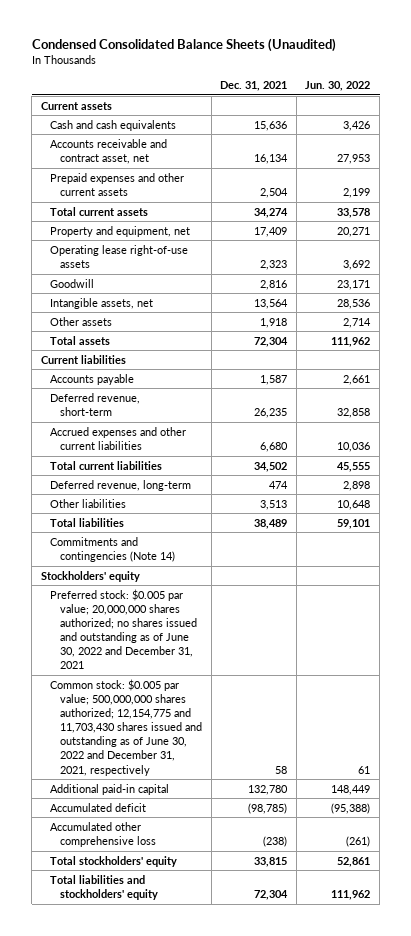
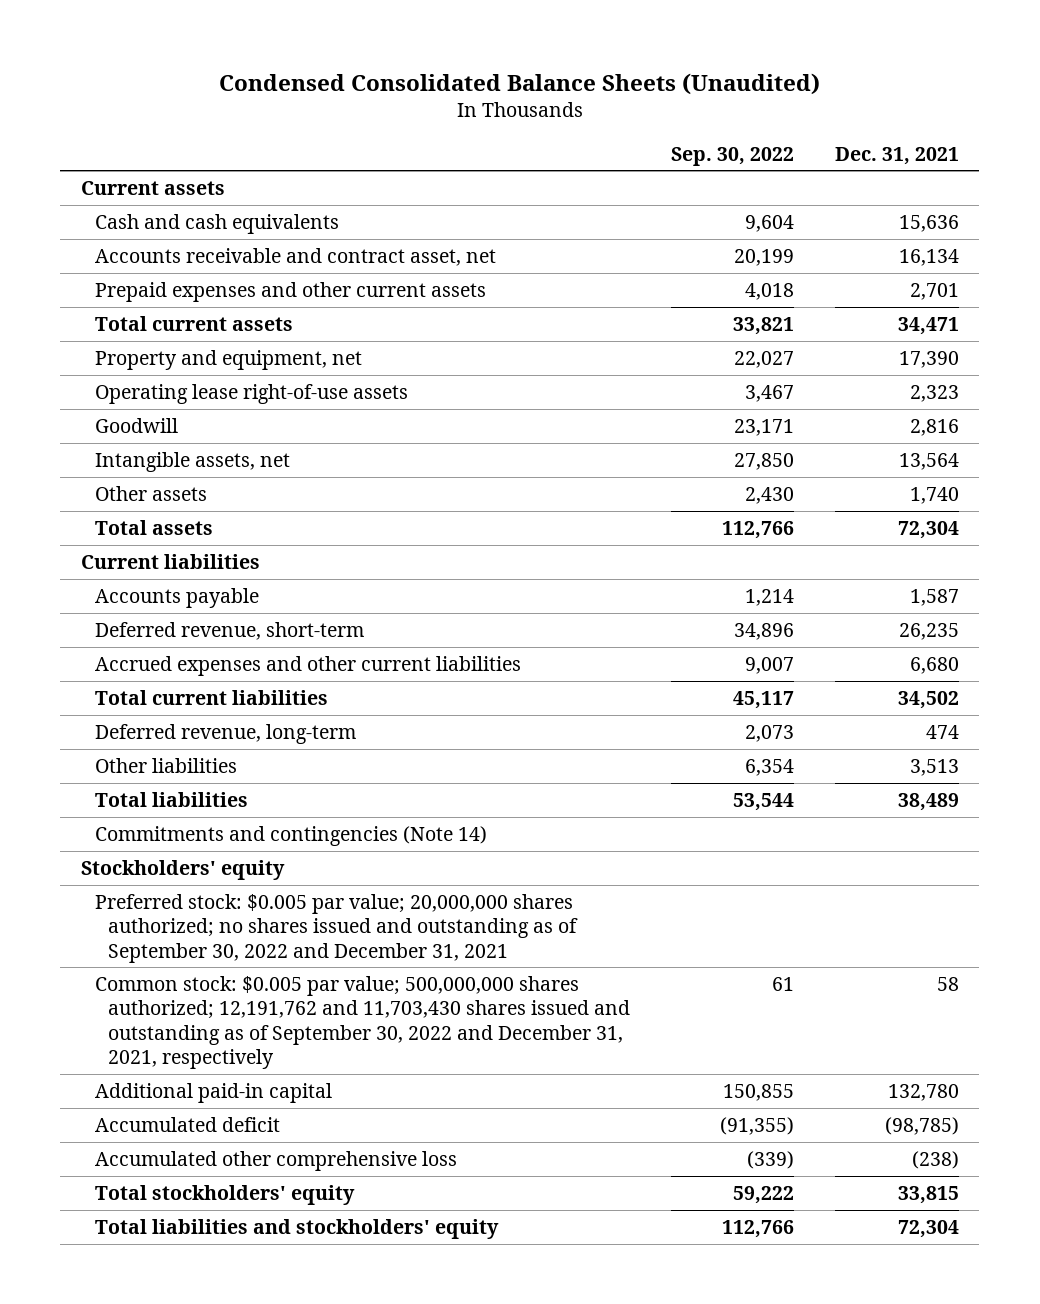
- | Dec. 31, 2021 | Jun. 30, 2022
+ | Sep. 30, 2022 | Dec. 31, 2021
- Prepaid expenses and other current assets | 2,504 | 2,199
- Total current assets | 34,274 | 33,578
- Property and equipment, net | 17,409 | 20,271
+ Prepaid expenses and other current assets | 4,018 | 2,701
+ Total current assets | 33,821 | 34,471
+ Property and equipment, net | 22,027 | 17,390
- Other assets | 1,918 | 2,714
+ Other assets | 2,430 | 1,740
- Preferred stock: $0.005 par value; 20,000,000 shares authorized; no shares issued and outstanding as of June 30, 2022 and December 31, 2021
- Common stock: $0.005 par value; 500,000,000 shares authorized; 12,154,775 and 11,703,430 shares issued and outstanding as of June 30, 2022 and December 31, 2021, respectively | 58 | 61
+ Preferred stock: $0.005 par value; 20,000,000 shares authorized; no shares issued and outstanding as of September 30, 2022 and December 31, 2021
+ Common stock: $0.005 par value; 500,000,000 shares authorized; 12,191,762 and 11,703,430 shares issued and outstanding as of September 30, 2022 and December 31, 2021, respectively | 61 | 58

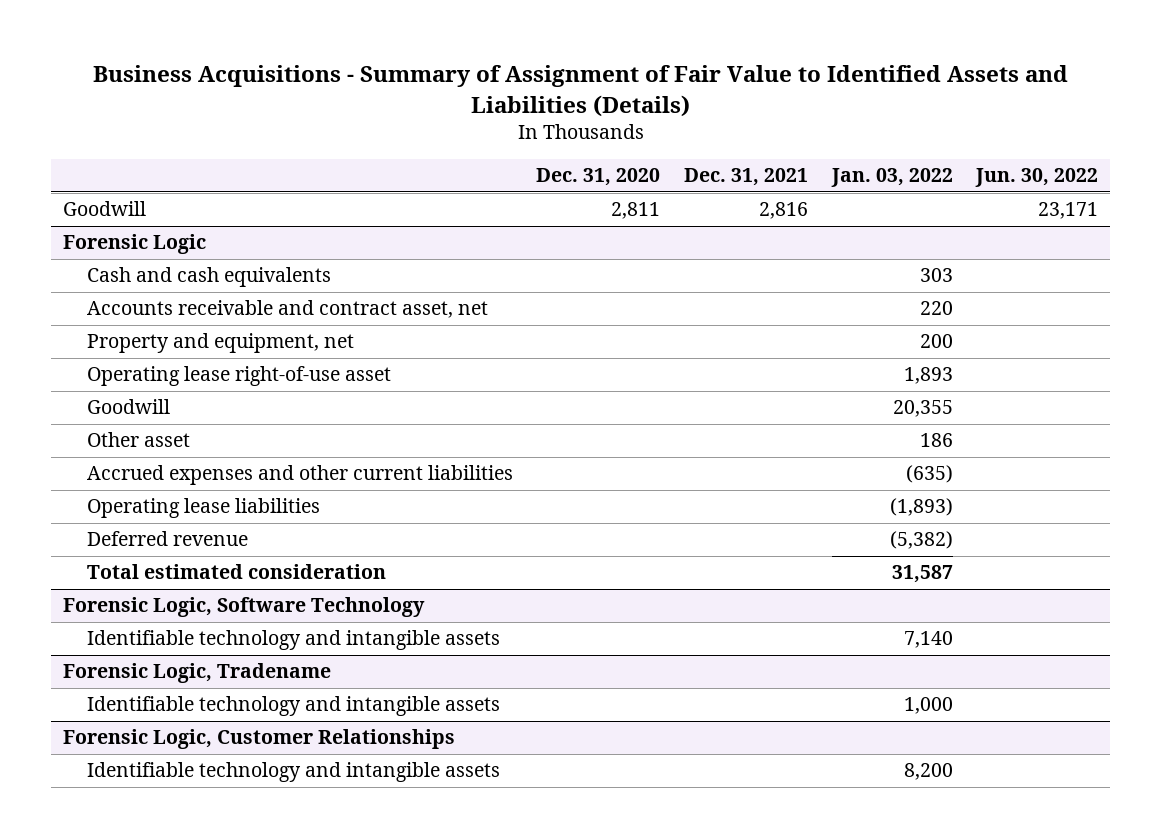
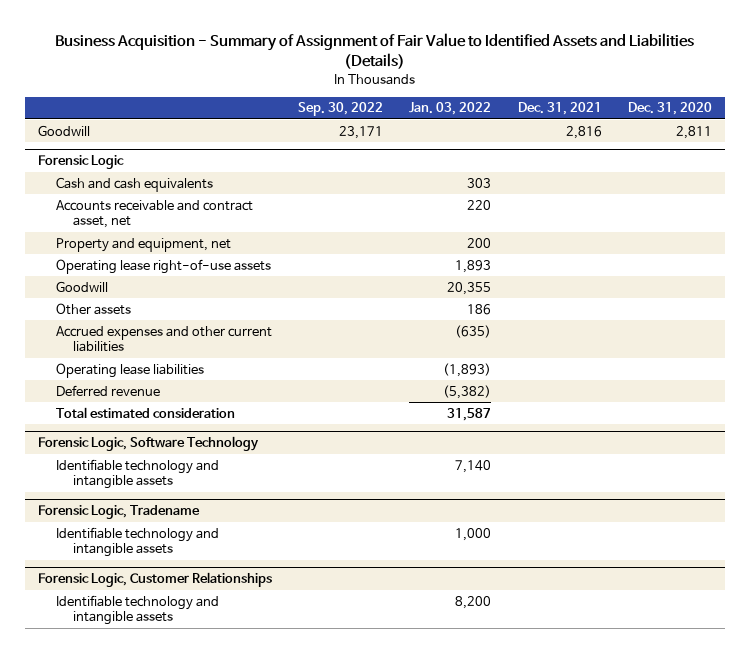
- Business Acquisitions - Summary of Assignment of Fair Value to Identified Assets and Liabilities (Details)
+ Business Acquisition - Summary of Assignment of Fair Value to Identified Assets and Liabilities (Details)
- | Dec. 31, 2020 | Dec. 31, 2021 | Jan. 03, 2022 | Jun. 30, 2022
+ | Sep. 30, 2022 | Jan. 03, 2022 | Dec. 31, 2021 | Dec. 31, 2020
@ Forensic Logic
- Operating lease right-of-use asset | | | 1,893 |
+ Operating lease right-of-use assets | | 1,893 | |
- Other asset | | | 186 |
+ Other assets | | 186 | |

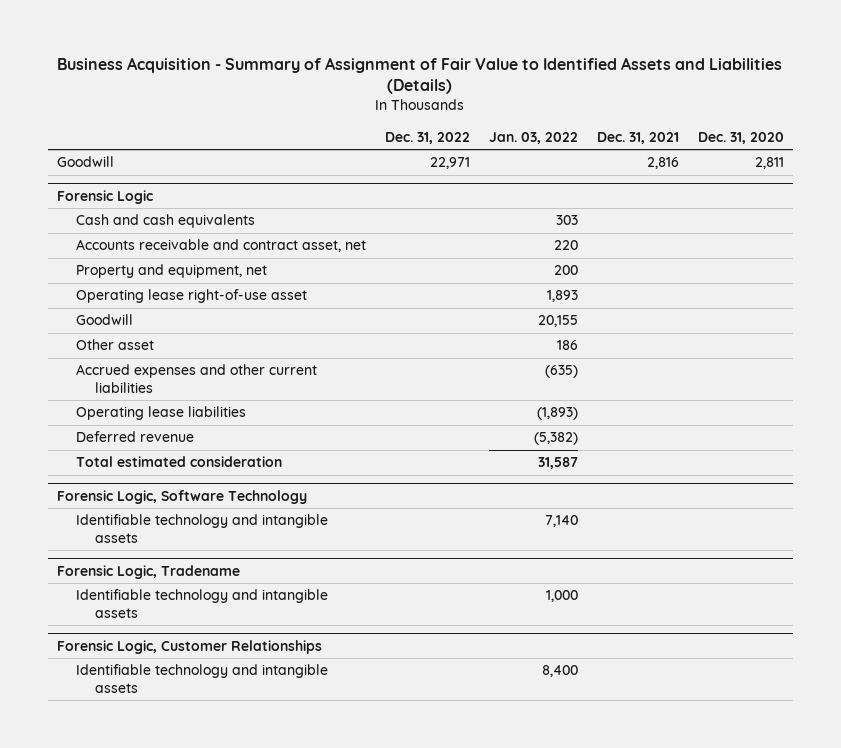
- | Sep. 30, 2022 | Jan. 03, 2022 | Dec. 31, 2021 | Dec. 31, 2020
+ | Dec. 31, 2022 | Jan. 03, 2022 | Dec. 31, 2021 | Dec. 31, 2020
@ Forensic Logic
- Operating lease right-of-use assets | | 1,893 | |
- Goodwill | | 20,355 | |
- Other assets | | 186 | |
+ Operating lease right-of-use asset | | 1,893 | |
+ Goodwill | | 20,155 | |
+ Other asset | | 186 | |
@ Forensic Logic, Customer Relationships
- Identifiable technology and intangible assets | | 8,200 | |
+ Identifiable technology and intangible assets | | 8,400 | |

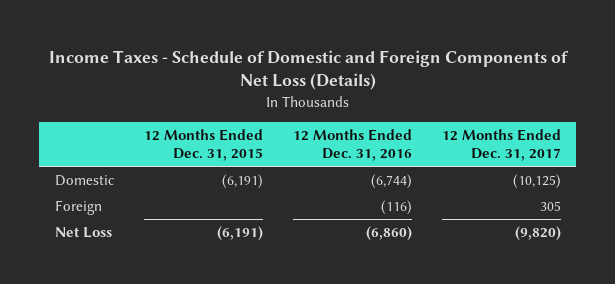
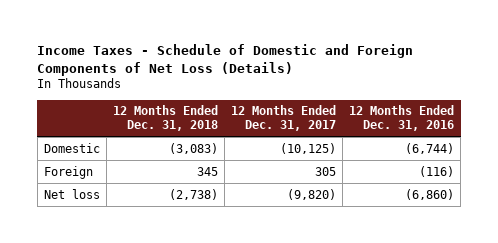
- | 12 Months Ended Dec. 31, 2015 | 12 Months Ended Dec. 31, 2016 | 12 Months Ended Dec. 31, 2017
+ | 12 Months Ended Dec. 31, 2018 | 12 Months Ended Dec. 31, 2017 | 12 Months Ended Dec. 31, 2016
- Net Loss | (6,191) | (6,860) | (9,820)
+ Net loss | (2,738) | (9,820) | (6,860)

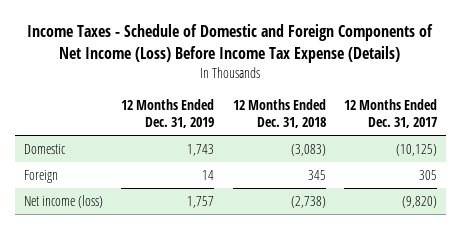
- Income Taxes - Schedule of Domestic and Foreign Components of Net Loss (Details)
+ Income Taxes - Schedule of Domestic and Foreign Components of Net Income (Loss) Before Income Tax Expense (Details)
- | 12 Months Ended Dec. 31, 2018 | 12 Months Ended Dec. 31, 2017 | 12 Months Ended Dec. 31, 2016
+ | 12 Months Ended Dec. 31, 2019 | 12 Months Ended Dec. 31, 2018 | 12 Months Ended Dec. 31, 2017
- Net loss | (2,738) | (9,820) | (6,860)
+ Net income (loss) | 1,757 | (2,738) | (9,820)

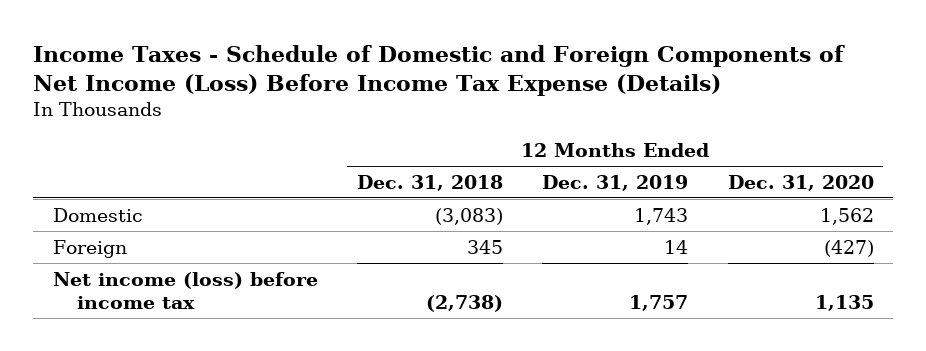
- | 12 Months Ended Dec. 31, 2019 | 12 Months Ended Dec. 31, 2018 | 12 Months Ended Dec. 31, 2017
+ | 12 Months Ended Dec. 31, 2018 | 12 Months Ended Dec. 31, 2019 | 12 Months Ended Dec. 31, 2020
- Net income (loss) | 1,757 | (2,738) | (9,820)
+ Net income (loss) before income tax | (2,738) | 1,757 | 1,135

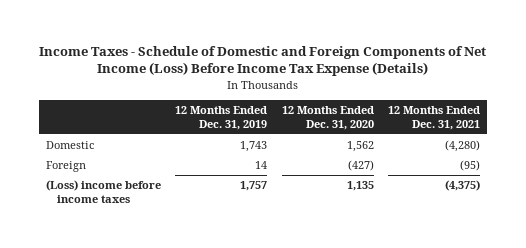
- | 12 Months Ended Dec. 31, 2018 | 12 Months Ended Dec. 31, 2019 | 12 Months Ended Dec. 31, 2020
+ | 12 Months Ended Dec. 31, 2019 | 12 Months Ended Dec. 31, 2020 | 12 Months Ended Dec. 31, 2021
- Net income (loss) before income tax | (2,738) | 1,757 | 1,135
+ (Loss) income before income taxes | 1,757 | 1,135 | (4,375)

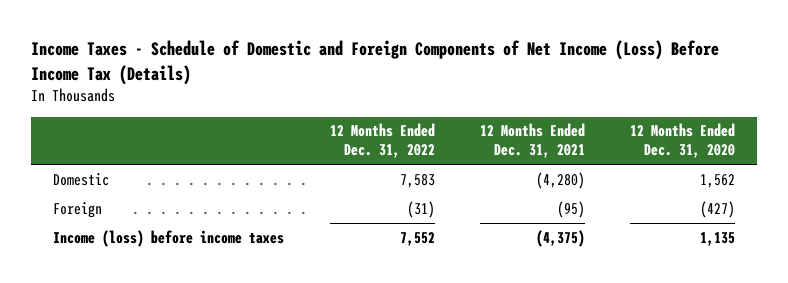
- Income Taxes - Schedule of Domestic and Foreign Components of Net Income (Loss) Before Income Tax Expense (Details)
+ Income Taxes - Schedule of Domestic and Foreign Components of Net Income (Loss) Before Income Tax (Details)
- | 12 Months Ended Dec. 31, 2019 | 12 Months Ended Dec. 31, 2020 | 12 Months Ended Dec. 31, 2021
+ | 12 Months Ended Dec. 31, 2022 | 12 Months Ended Dec. 31, 2021 | 12 Months Ended Dec. 31, 2020
- (Loss) income before income taxes | 1,757 | 1,135 | (4,375)
+ Income (loss) before income taxes | 7,552 | (4,375) | 1,135

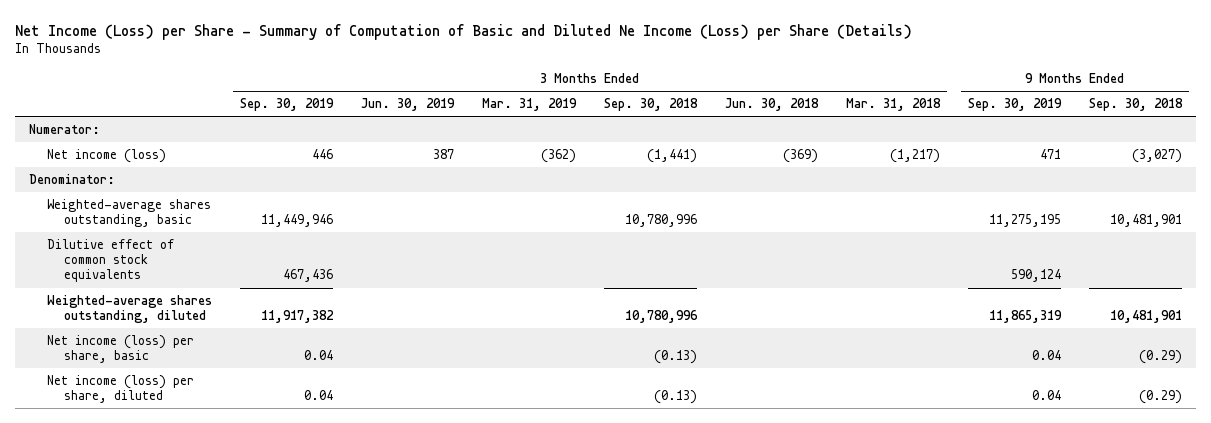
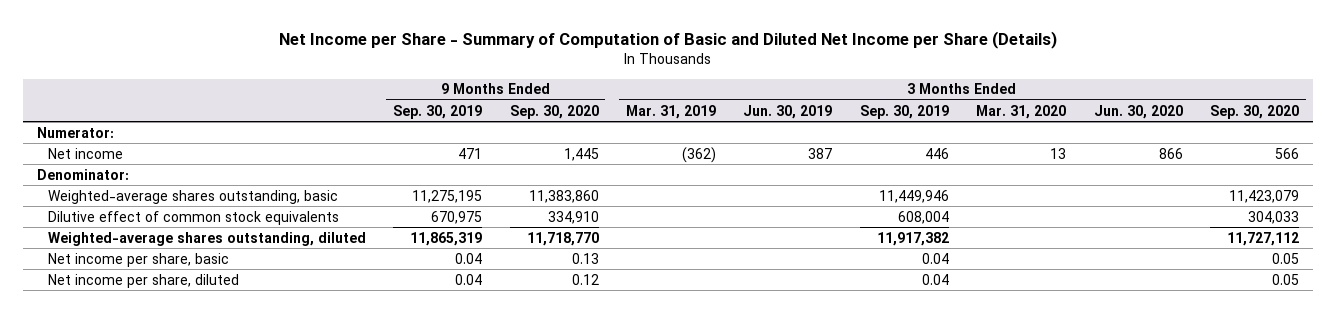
- Net Income (Loss) per Share - Summary of Computation of Basic and Diluted Ne Income (Loss) per Share (Details)
+ Net Income per Share - Summary of Computation of Basic and Diluted Net Income per Share (Details)
- | 3 Months Ended Sep. 30, 2019 | 3 Months Ended Jun. 30, 2019 | 3 Months Ended Mar. 31, 2019 | 3 Months Ended Sep. 30, 2018 | 3 Months Ended Jun. 30, 2018 | 3 Months Ended Mar. 31, 2018 | 9 Months Ended Sep. 30, 2019 | 9 Months Ended Sep. 30, 2018
+ | 9 Months Ended Sep. 30, 2019 | 9 Months Ended Sep. 30, 2020 | 3 Months Ended Mar. 31, 2019 | 3 Months Ended Jun. 30, 2019 | 3 Months Ended Sep. 30, 2019 | 3 Months Ended Mar. 31, 2020 | 3 Months Ended Jun. 30, 2020 | 3 Months Ended Sep. 30, 2020
- Net income (loss) | 446 | 387 | (362) | (1,441) | (369) | (1,217) | 471 | (3,027)
+ Net income | 471 | 1,445 | (362) | 387 | 446 | 13 | 866 | 566
- Dilutive effect of common stock equivalents | 467,436 | | | | | | 590,124 |
+ Dilutive effect of common stock equivalents | 670,975 | 334,910 | | | 608,004 | | | 304,033
- Net income (loss) per share, basic | 0.04 | | | (0.13) | | | 0.04 | (0.29)
- Net income (loss) per share, diluted | 0.04 | | | (0.13) | | | 0.04 | (0.29)
+ Net income per share, basic | 0.04 | 0.13 | | | 0.04 | | | 0.05
+ Net income per share, diluted | 0.04 | 0.12 | | | 0.04 | | | 0.05

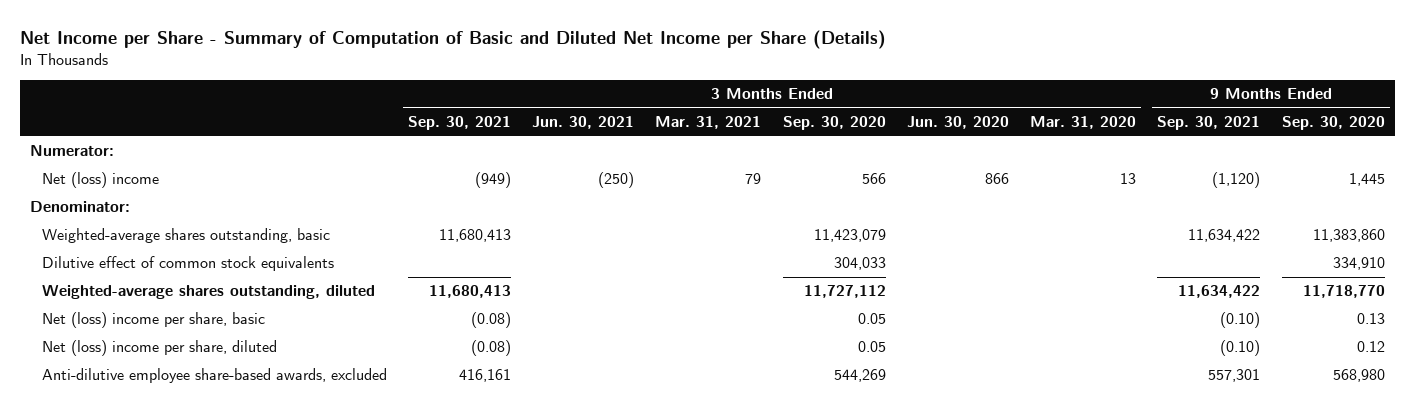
- | 9 Months Ended Sep. 30, 2019 | 9 Months Ended Sep. 30, 2020 | 3 Months Ended Mar. 31, 2019 | 3 Months Ended Jun. 30, 2019 | 3 Months Ended Sep. 30, 2019 | 3 Months Ended Mar. 31, 2020 | 3 Months Ended Jun. 30, 2020 | 3 Months Ended Sep. 30, 2020
+ | 3 Months Ended Sep. 30, 2021 | 3 Months Ended Jun. 30, 2021 | 3 Months Ended Mar. 31, 2021 | 3 Months Ended Sep. 30, 2020 | 3 Months Ended Jun. 30, 2020 | 3 Months Ended Mar. 31, 2020 | 9 Months Ended Sep. 30, 2021 | 9 Months Ended Sep. 30, 2020
- Net income | 471 | 1,445 | (362) | 387 | 446 | 13 | 866 | 566
+ Net (loss) income | (949) | (250) | 79 | 566 | 866 | 13 | (1,120) | 1,445
- Net income per share, basic | 0.04 | 0.13 | | | 0.04 | | | 0.05
- Net income per share, diluted | 0.04 | 0.12 | | | 0.04 | | | 0.05
+ Net (loss) income per share, basic | (0.08) | | | 0.05 | | | (0.10) | 0.13
+ Net (loss) income per share, diluted | (0.08) | | | 0.05 | | | (0.10) | 0.12
+ Anti-dilutive employee share-based awards, excluded | 416,161 | | | 544,269 | | | 557,301 | 568,980

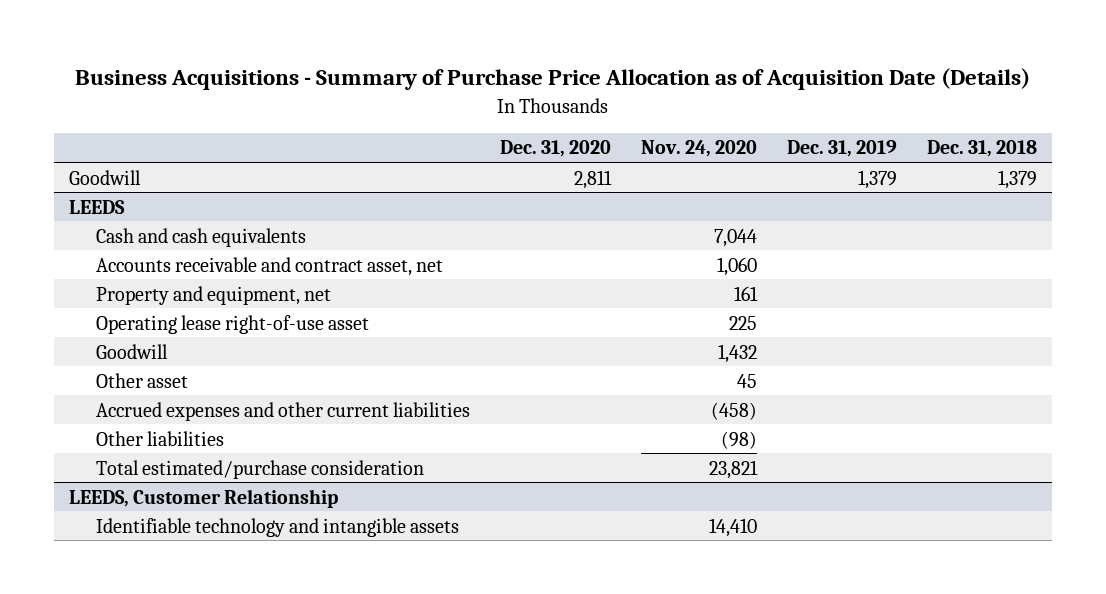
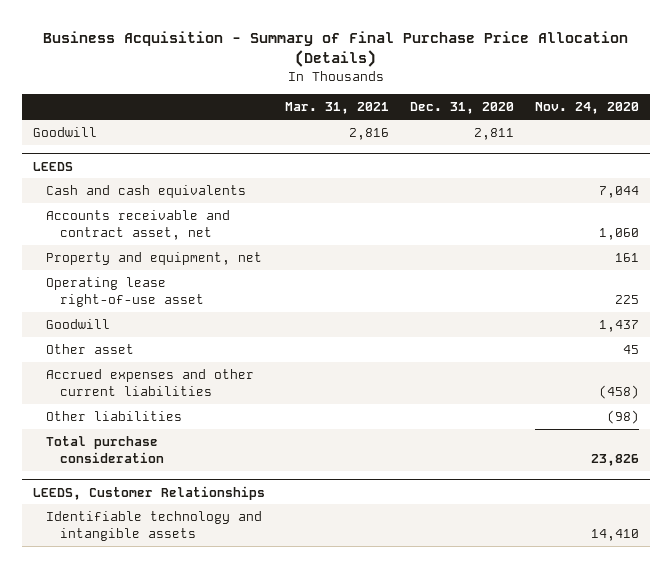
- Business Acquisitions - Summary of Purchase Price Allocation as of Acquisition Date (Details)
+ Business Acquisition - Summary of Final Purchase Price Allocation (Details)
- | Dec. 31, 2020 | Nov. 24, 2020 | Dec. 31, 2019 | Dec. 31, 2018
+ | Mar. 31, 2021 | Dec. 31, 2020 | Nov. 24, 2020
@ LEEDS
- Goodwill | | 1,432 | |
+ Goodwill | | | 1,437
- Total estimated/purchase consideration | | 23,821 | |
- LEEDS, Customer Relationship
@ LEEDS
+ Total purchase consideration | | | 23,826
+ LEEDS, Customer Relationships

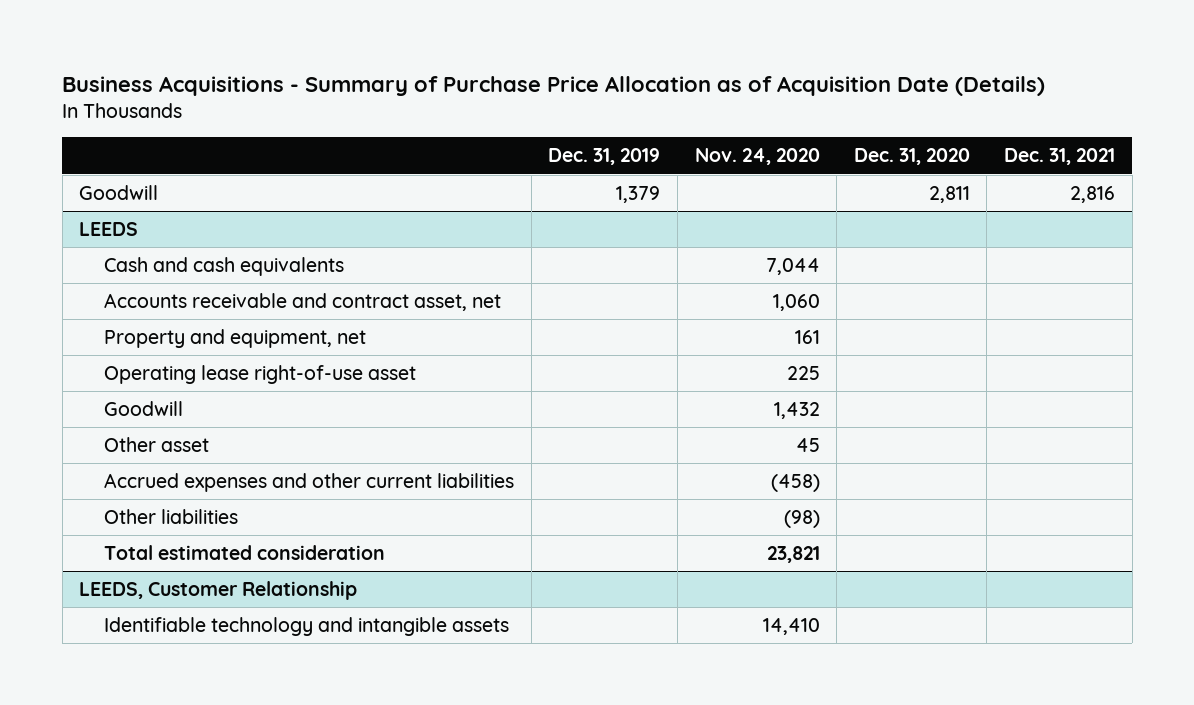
- Business Acquisition - Summary of Final Purchase Price Allocation (Details)
+ Business Acquisitions - Summary of Purchase Price Allocation as of Acquisition Date (Details)
- | Mar. 31, 2021 | Dec. 31, 2020 | Nov. 24, 2020
+ | Dec. 31, 2019 | Nov. 24, 2020 | Dec. 31, 2020 | Dec. 31, 2021
@ LEEDS
- Goodwill | | | 1,437
+ Goodwill | | 1,432 | |
- Total purchase consideration | | | 23,826
- LEEDS, Customer Relationships
@ LEEDS
+ Total estimated consideration | | 23,821 | |
+ LEEDS, Customer Relationship

